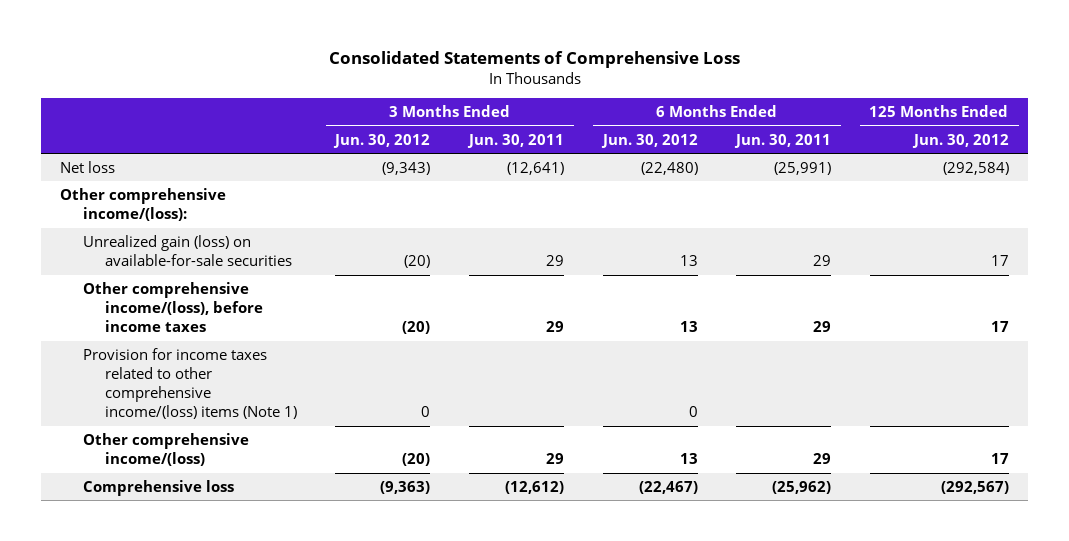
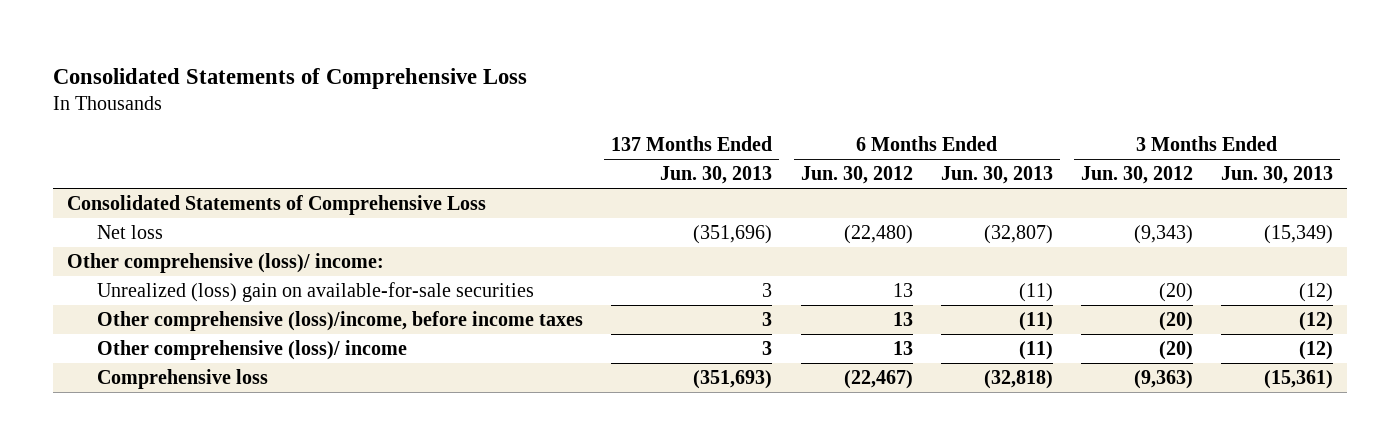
- | 3 Months Ended Jun. 30, 2012 | 3 Months Ended Jun. 30, 2011 | 6 Months Ended Jun. 30, 2012 | 6 Months Ended Jun. 30, 2011 | 125 Months Ended Jun. 30, 2012
+ | 137 Months Ended Jun. 30, 2013 | 6 Months Ended Jun. 30, 2012 | 6 Months Ended Jun. 30, 2013 | 3 Months Ended Jun. 30, 2012 | 3 Months Ended Jun. 30, 2013
+ Consolidated Statements of Comprehensive Loss
- Other comprehensive income/(loss):
- Unrealized gain (loss) on available-for-sale securities | (20) | 29 | 13 | 29 | 17
- Other comprehensive income/(loss), before income taxes | (20) | 29 | 13 | 29 | 17
- Provision for income taxes related to other comprehensive income/(loss) items (Note 1) | 0 | | 0 | |
- Other comprehensive income/(loss) | (20) | 29 | 13 | 29 | 17
+ Other comprehensive (loss)/ income:
+ Unrealized (loss) gain on available-for-sale securities | 3 | 13 | (11) | (20) | (12)
+ Other comprehensive (loss)/income, before income taxes | 3 | 13 | (11) | (20) | (12)
+ Other comprehensive (loss)/ income | 3 | 13 | (11) | (20) | (12)

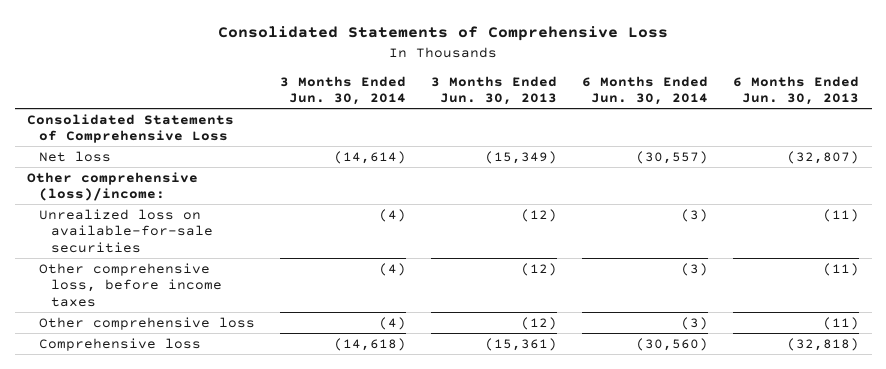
- | 137 Months Ended Jun. 30, 2013 | 6 Months Ended Jun. 30, 2012 | 6 Months Ended Jun. 30, 2013 | 3 Months Ended Jun. 30, 2012 | 3 Months Ended Jun. 30, 2013
+ | 3 Months Ended Jun. 30, 2014 | 3 Months Ended Jun. 30, 2013 | 6 Months Ended Jun. 30, 2014 | 6 Months Ended Jun. 30, 2013
- Other comprehensive (loss)/ income:
- Unrealized (loss) gain on available-for-sale securities | 3 | 13 | (11) | (20) | (12)
- Other comprehensive (loss)/income, before income taxes | 3 | 13 | (11) | (20) | (12)
- Other comprehensive (loss)/ income | 3 | 13 | (11) | (20) | (12)
+ Other comprehensive (loss)/income:
+ Unrealized loss on available-for-sale securities | (4) | (12) | (3) | (11)
+ Other comprehensive loss, before income taxes | (4) | (12) | (3) | (11)
+ Other comprehensive loss | (4) | (12) | (3) | (11)

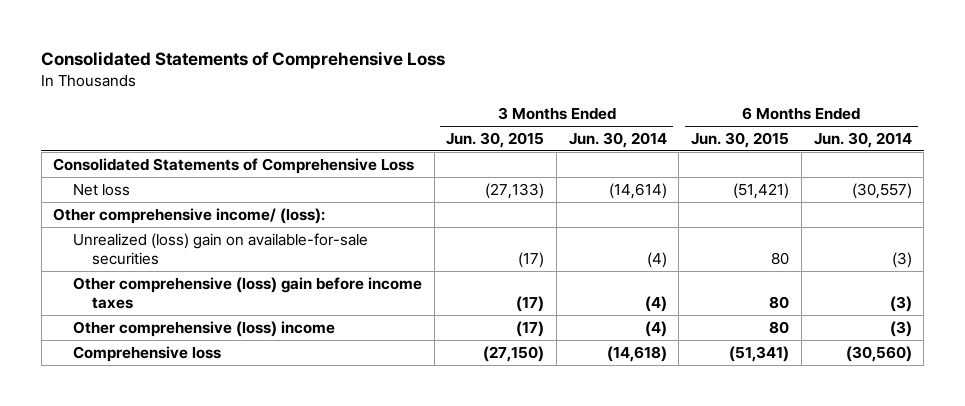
- | 3 Months Ended Jun. 30, 2014 | 3 Months Ended Jun. 30, 2013 | 6 Months Ended Jun. 30, 2014 | 6 Months Ended Jun. 30, 2013
+ | 3 Months Ended Jun. 30, 2015 | 3 Months Ended Jun. 30, 2014 | 6 Months Ended Jun. 30, 2015 | 6 Months Ended Jun. 30, 2014
- Other comprehensive (loss)/income:
- Unrealized loss on available-for-sale securities | (4) | (12) | (3) | (11)
- Other comprehensive loss, before income taxes | (4) | (12) | (3) | (11)
- Other comprehensive loss | (4) | (12) | (3) | (11)
+ Other comprehensive income/ (loss):
+ Unrealized (loss) gain on available-for-sale securities | (17) | (4) | 80 | (3)
+ Other comprehensive (loss) gain before income taxes | (17) | (4) | 80 | (3)
+ Other comprehensive (loss) income | (17) | (4) | 80 | (3)

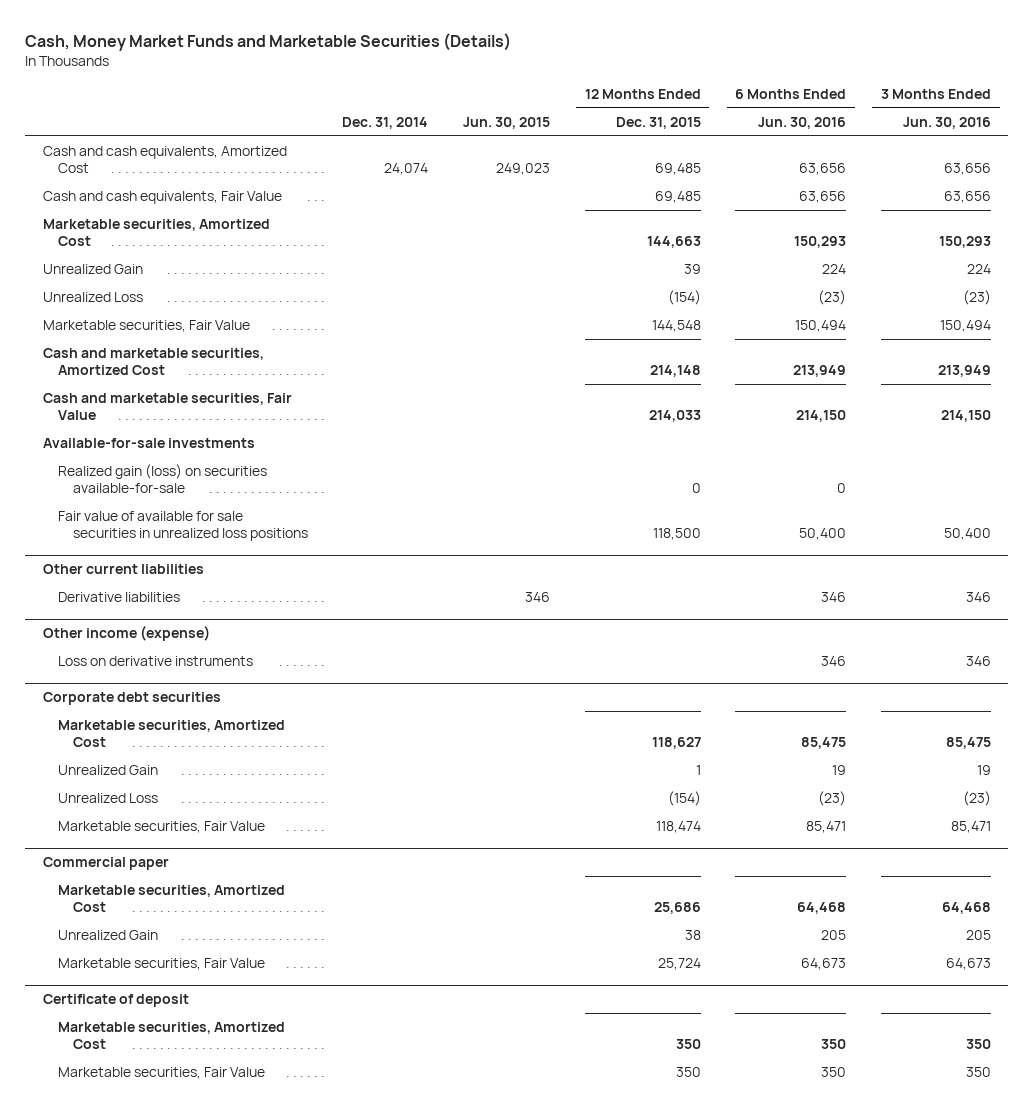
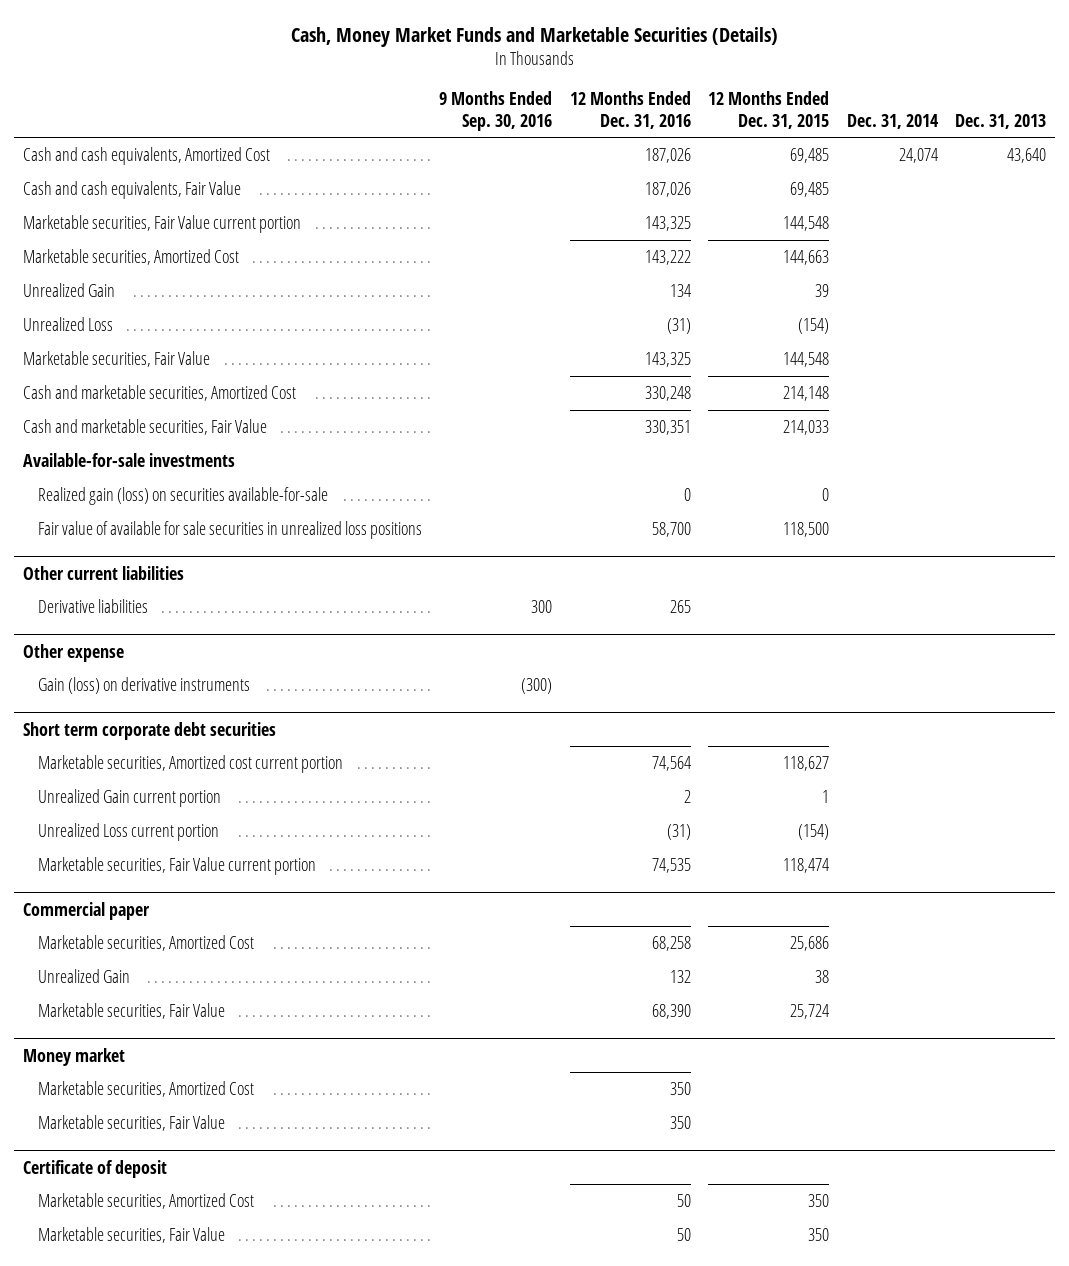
- | Dec. 31, 2014 | Jun. 30, 2015 | 12 Months Ended Dec. 31, 2015 | 6 Months Ended Jun. 30, 2016 | 3 Months Ended Jun. 30, 2016
+ | 9 Months Ended Sep. 30, 2016 | 12 Months Ended Dec. 31, 2016 | 12 Months Ended Dec. 31, 2015 | Dec. 31, 2014 | Dec. 31, 2013
+ Marketable securities, Fair Value current portion | | 143,325 | 144,548 | |
- Other income (expense)
- Loss on derivative instruments | | | | 346 | 346
- Corporate debt securities
- Marketable securities, Amortized Cost | | | 118,627 | 85,475 | 85,475
- Unrealized Gain | | | 1 | 19 | 19
- Unrealized Loss | | | (154) | (23) | (23)
- Marketable securities, Fair Value | | | 118,474 | 85,471 | 85,471
+ Other expense
+ Gain (loss) on derivative instruments | (300) | | | |
+ Short term corporate debt securities
+ Marketable securities, Amortized cost current portion | | 74,564 | 118,627 | |
+ Unrealized Gain current portion | | 2 | 1 | |
+ Unrealized Loss current portion | | (31) | (154) | |
+ Marketable securities, Fair Value current portion | | 74,535 | 118,474 | |
+ Money market
+ Marketable securities, Amortized Cost | | 350 | | |
+ Marketable securities, Fair Value | | 350 | | |

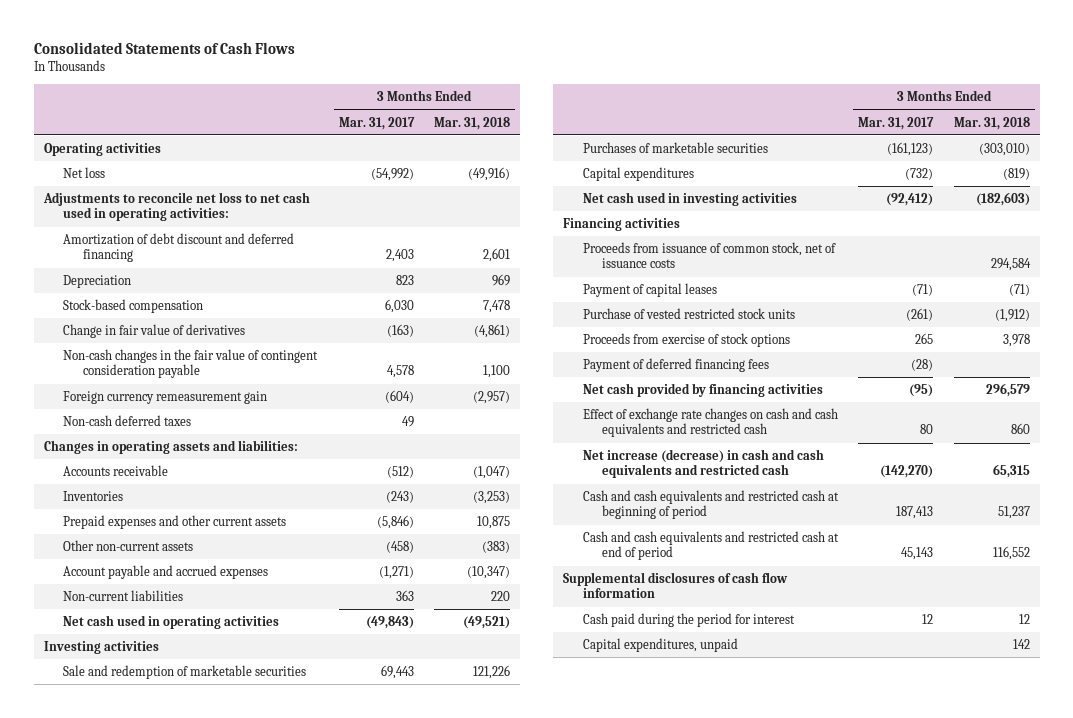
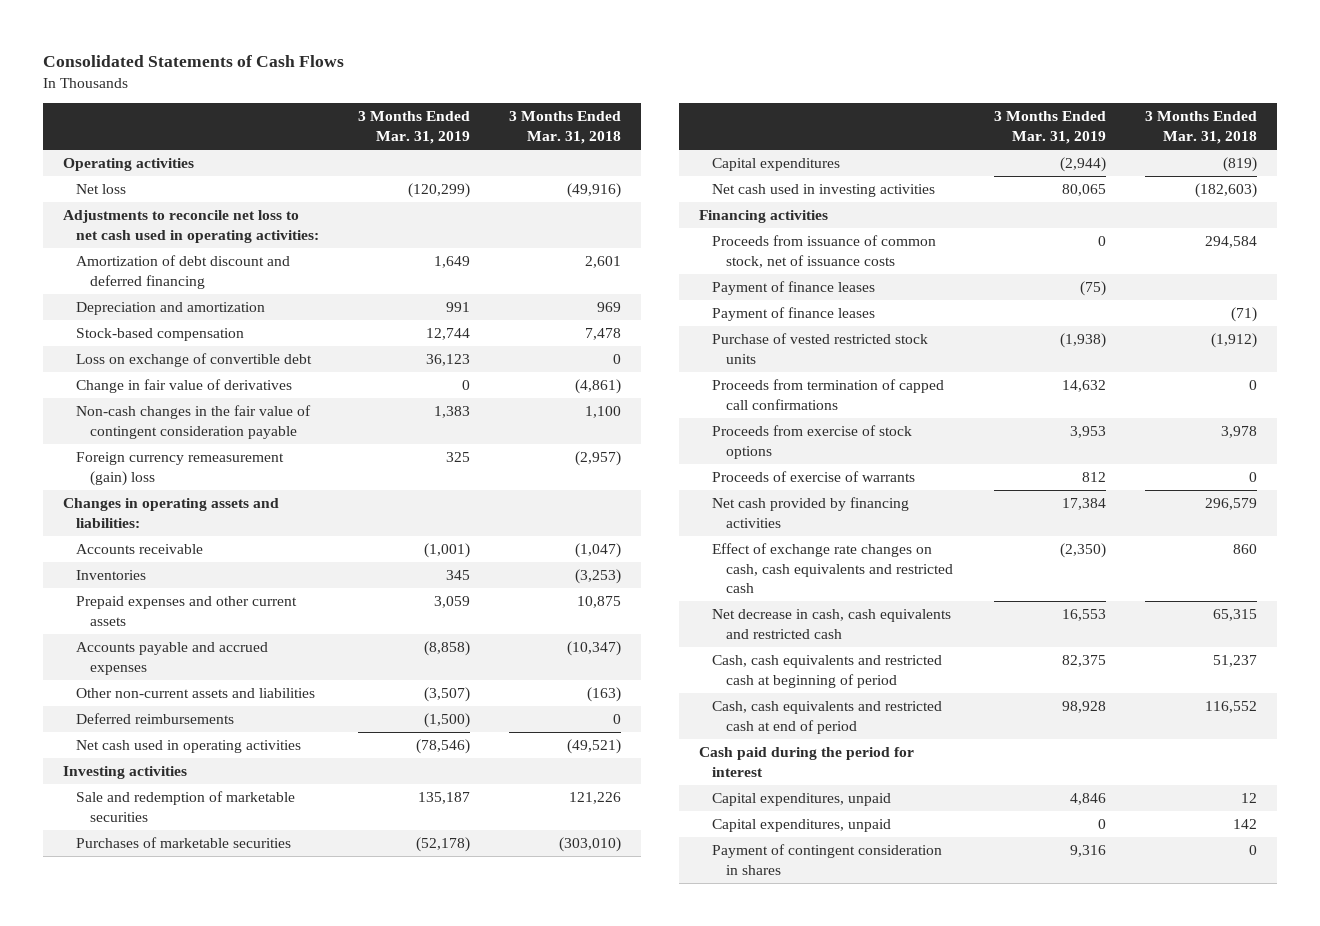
- | 3 Months Ended Mar. 31, 2017 | 3 Months Ended Mar. 31, 2018
+ | 3 Months Ended Mar. 31, 2019 | 3 Months Ended Mar. 31, 2018
- Depreciation | 823 | 969
+ Depreciation and amortization | 991 | 969
+ Loss on exchange of convertible debt | 36,123 | 0
- Foreign currency remeasurement gain | (604) | (2,957)
- Non-cash deferred taxes | 49 |
+ Foreign currency remeasurement (gain) loss | 325 | (2,957)
- Other non-current assets | (458) | (383)
- Account payable and accrued expenses | (1,271) | (10,347)
- Non-current liabilities | 363 | 220
+ Accounts payable and accrued expenses | (8,858) | (10,347)
+ Other non-current assets and liabilities | (3,507) | (163)
+ Deferred reimbursements | (1,500) | 0
- Payment of capital leases | (71) | (71)
+ Payment of finance leases | (75) |
+ Payment of finance leases | | (71)
+ Proceeds from termination of capped call confirmations | 14,632 | 0
- Payment of deferred financing fees | (28) |
+ Proceeds of exercise of warrants | 812 | 0
- Effect of exchange rate changes on cash and cash equivalents and restricted cash | 80 | 860
- Net increase (decrease) in cash and cash equivalents and restricted cash | (142,270) | 65,315
- Cash and cash equivalents and restricted cash at beginning of period | 187,413 | 51,237
- Cash and cash equivalents and restricted cash at end of period | 45,143 | 116,552
- Supplemental disclosures of cash flow information
- Cash paid during the period for interest | 12 | 12
+ Effect of exchange rate changes on cash, cash equivalents and restricted cash | (2,350) | 860
+ Net decrease in cash, cash equivalents and restricted cash | 16,553 | 65,315
+ Cash, cash equivalents and restricted cash at beginning of period | 82,375 | 51,237
+ Cash, cash equivalents and restricted cash at end of period | 98,928 | 116,552
+ Cash paid during the period for interest
+ Capital expenditures, unpaid | 4,846 | 12
+ Payment of contingent consideration in shares | 9,316 | 0

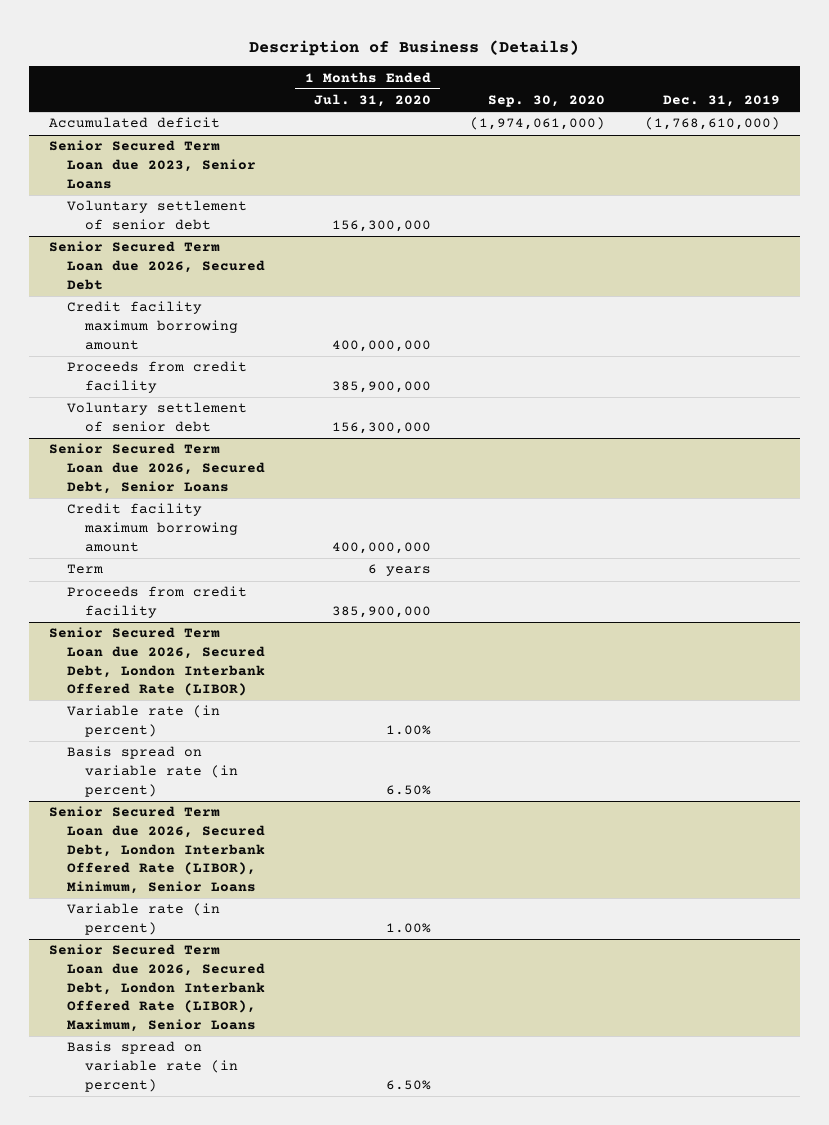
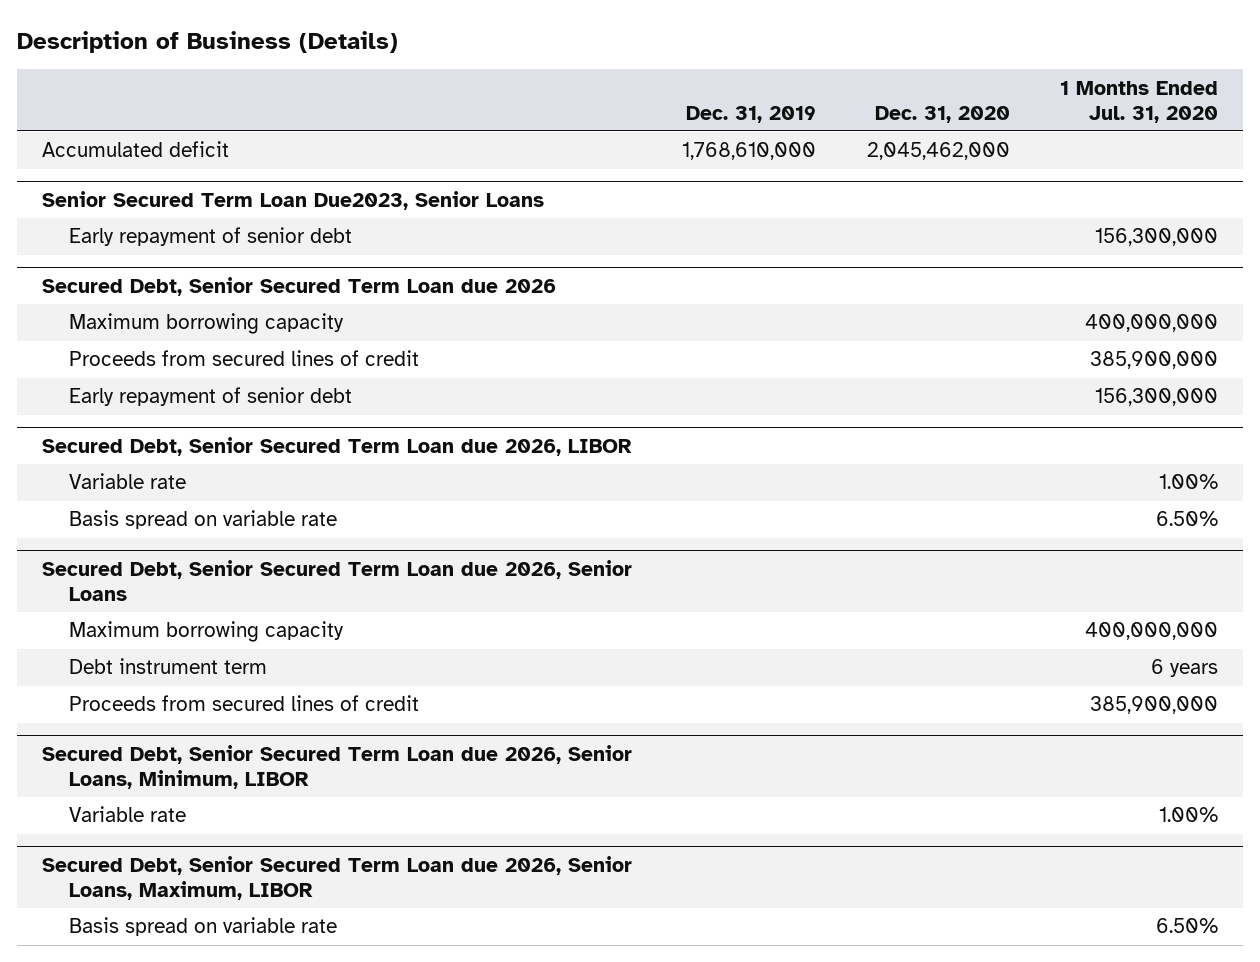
- | 1 Months Ended Jul. 31, 2020 | Sep. 30, 2020 | Dec. 31, 2019
+ | Dec. 31, 2019 | Dec. 31, 2020 | 1 Months Ended Jul. 31, 2020
- Accumulated deficit | | (1,974,061,000) | (1,768,610,000)
- Senior Secured Term Loan due 2023, Senior Loans
- Voluntary settlement of senior debt | 156,300,000 | |
- Senior Secured Term Loan due 2026, Secured Debt
- Credit facility maximum borrowing amount | 400,000,000 | |
- Proceeds from credit facility | 385,900,000 | |
- Voluntary settlement of senior debt | 156,300,000 | |
- Senior Secured Term Loan due 2026, Secured Debt, Senior Loans
- Credit facility maximum borrowing amount | 400,000,000 | |
- Term | 6 years | |
- Proceeds from credit facility | 385,900,000 | |
- Senior Secured Term Loan due 2026, Secured Debt, London Interbank Offered Rate (LIBOR)
- Variable rate (in percent) | 1.00% | |
- Basis spread on variable rate (in percent) | 6.50% | |
- Senior Secured Term Loan due 2026, Secured Debt, London Interbank Offered Rate (LIBOR), Minimum, Senior Loans
- Variable rate (in percent) | 1.00% | |
- Senior Secured Term Loan due 2026, Secured Debt, London Interbank Offered Rate (LIBOR), Maximum, Senior Loans
- Basis spread on variable rate (in percent) | 6.50% | |
+ Accumulated deficit | 1,768,610,000 | 2,045,462,000 |
+ Senior Secured Term Loan Due2023, Senior Loans
+ Early repayment of senior debt | | | 156,300,000
+ Secured Debt, Senior Secured Term Loan due 2026
+ Maximum borrowing capacity | | | 400,000,000
+ Proceeds from secured lines of credit | | | 385,900,000
+ Early repayment of senior debt | | | 156,300,000
+ Secured Debt, Senior Secured Term Loan due 2026, LIBOR
+ Variable rate | | | 1.00%
+ Basis spread on variable rate | | | 6.50%
+ Secured Debt, Senior Secured Term Loan due 2026, Senior Loans
+ Maximum borrowing capacity | | | 400,000,000
+ Debt instrument term | | | 6 years
+ Proceeds from secured lines of credit | | | 385,900,000
+ Secured Debt, Senior Secured Term Loan due 2026, Senior Loans, Minimum, LIBOR
+ Variable rate | | | 1.00%
+ Secured Debt, Senior Secured Term Loan due 2026, Senior Loans, Maximum, LIBOR
+ Basis spread on variable rate | | | 6.50%

